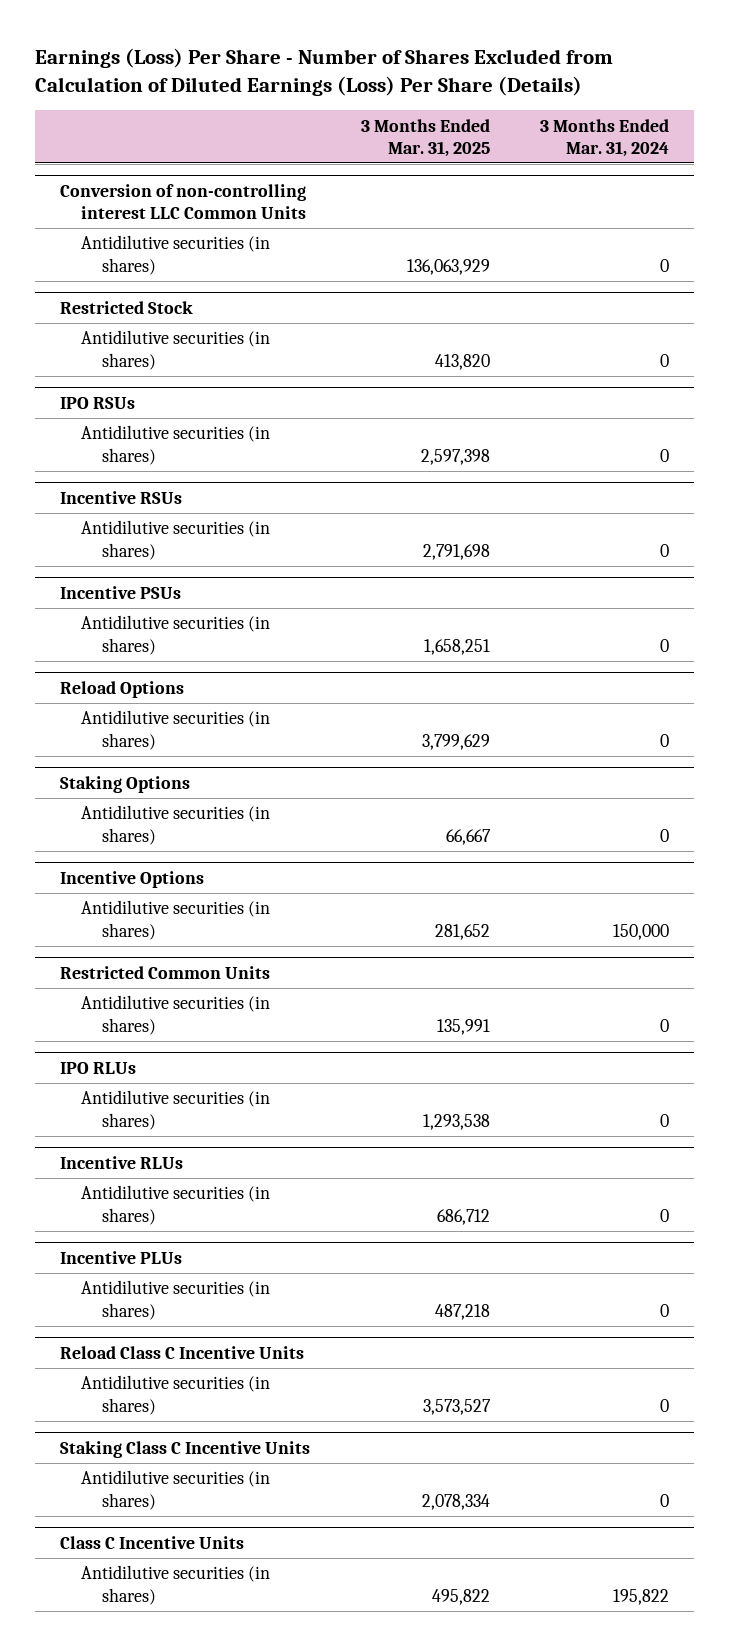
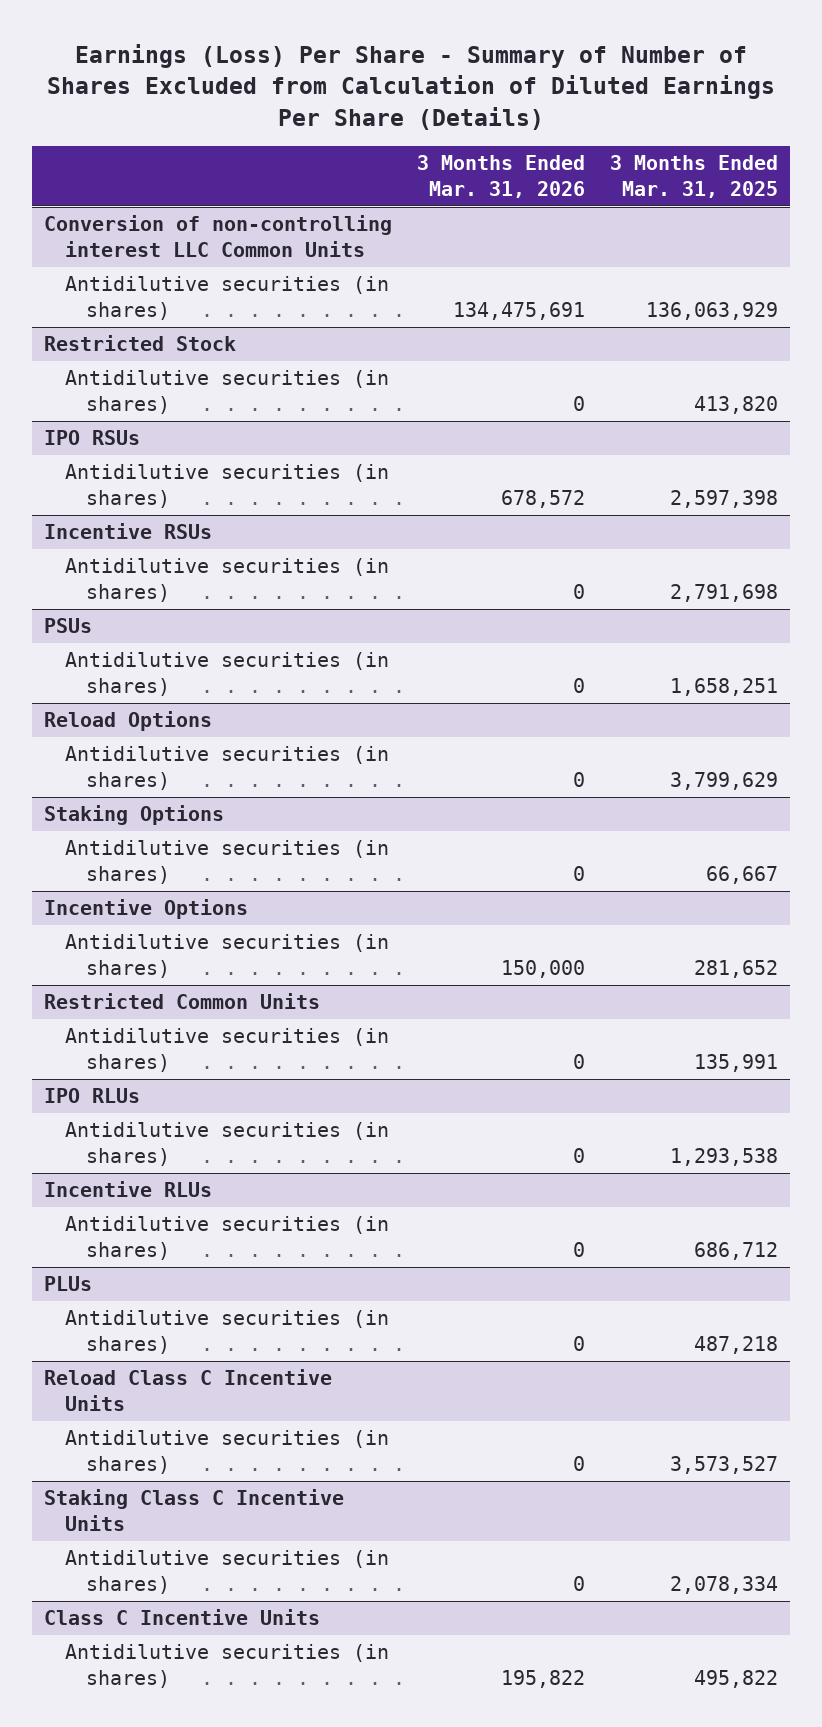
- Earnings (Loss) Per Share - Number of Shares Excluded from Calculation of Diluted Earnings (Loss) Per Share (Details)
+ Earnings (Loss) Per Share - Summary of Number of Shares Excluded from Calculation of Diluted Earnings Per Share (Details)
- | 3 Months Ended Mar. 31, 2025 | 3 Months Ended Mar. 31, 2024
+ | 3 Months Ended Mar. 31, 2026 | 3 Months Ended Mar. 31, 2025
- Incentive PSUs
+ PSUs
- Incentive PLUs
+ PLUs

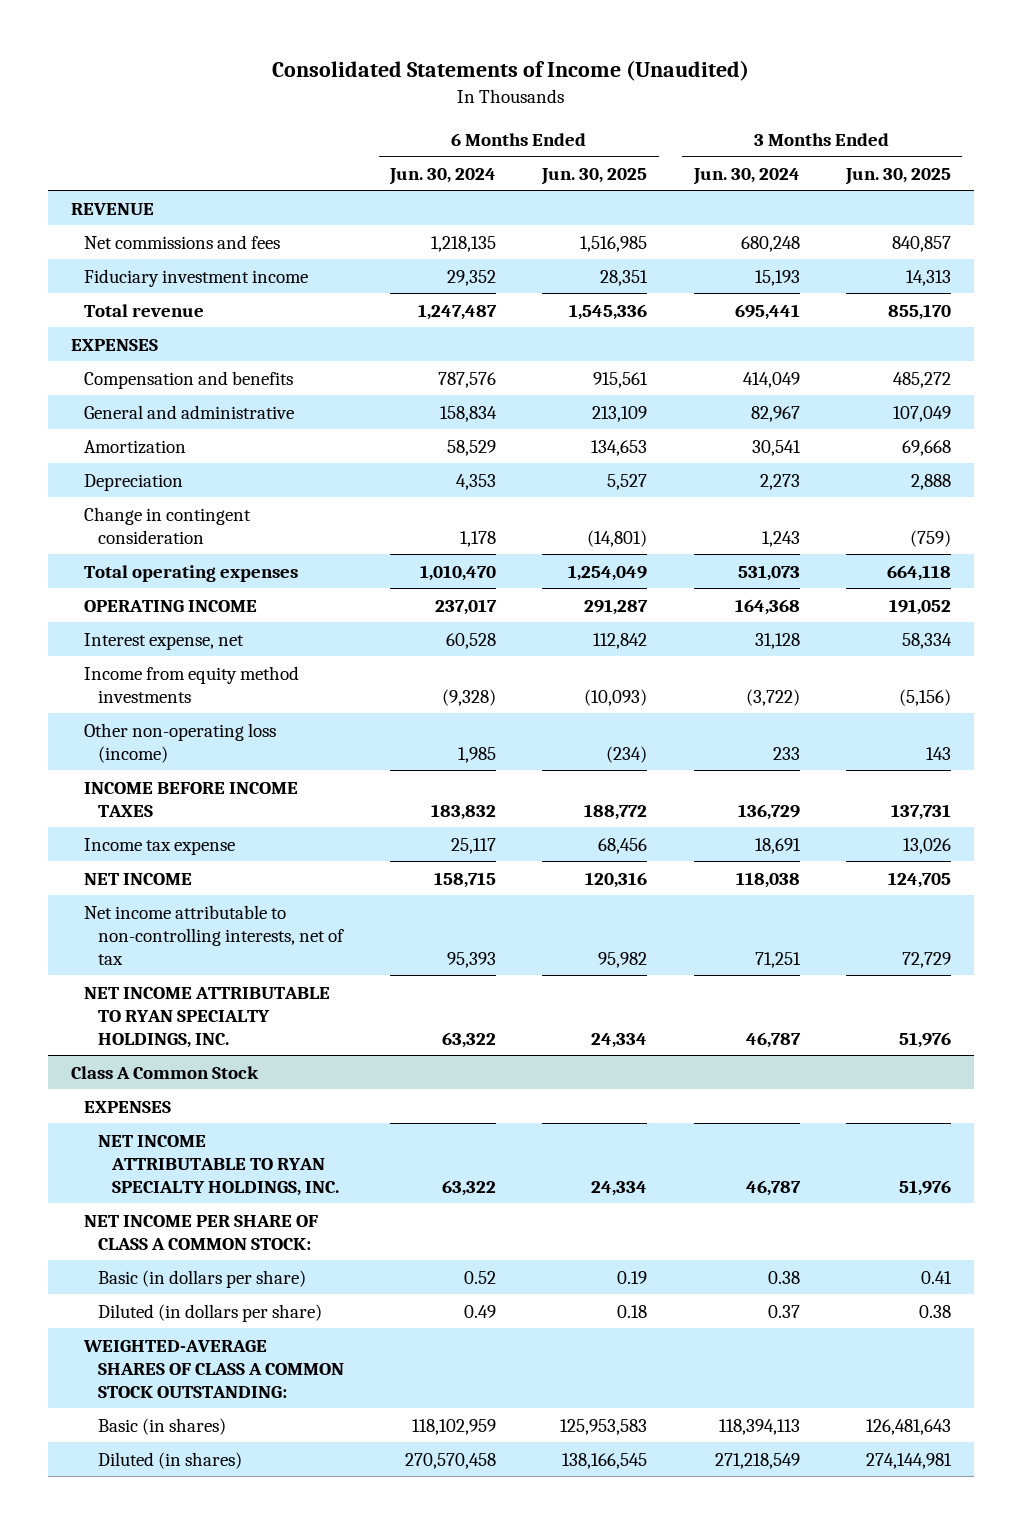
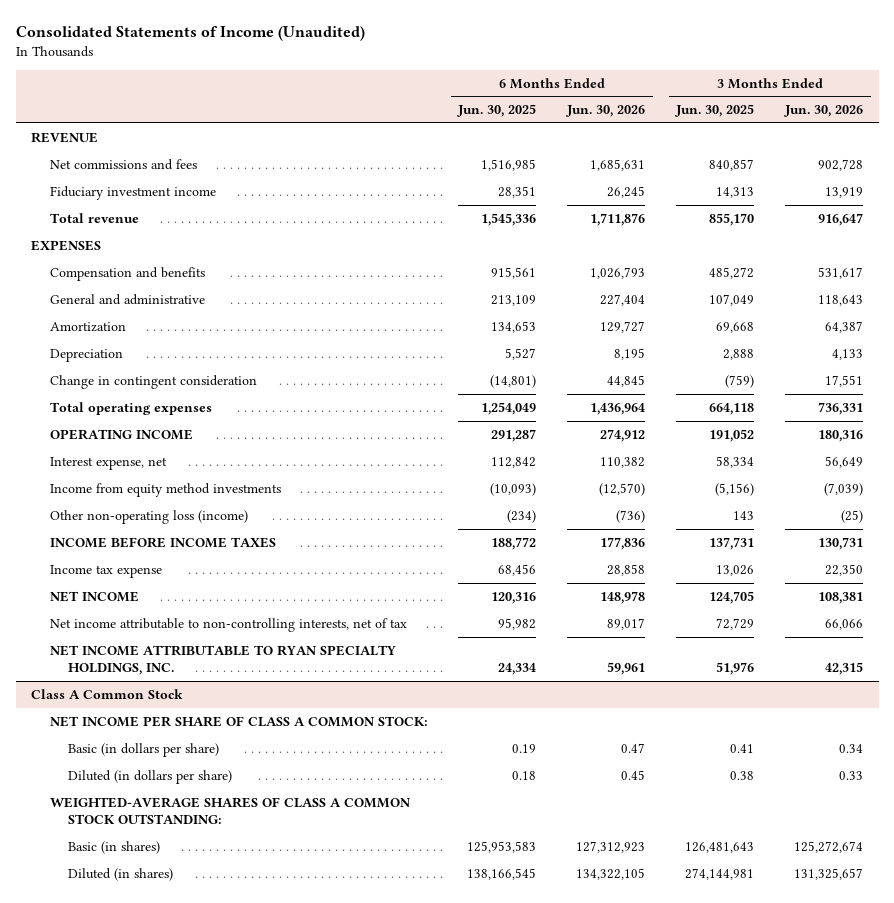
- | 6 Months Ended Jun. 30, 2024 | 6 Months Ended Jun. 30, 2025 | 3 Months Ended Jun. 30, 2024 | 3 Months Ended Jun. 30, 2025
+ | 6 Months Ended Jun. 30, 2025 | 6 Months Ended Jun. 30, 2026 | 3 Months Ended Jun. 30, 2025 | 3 Months Ended Jun. 30, 2026
@ Class A Common Stock
- EXPENSES
- NET INCOME ATTRIBUTABLE TO RYAN SPECIALTY HOLDINGS, INC. | 63,322 | 24,334 | 46,787 | 51,976

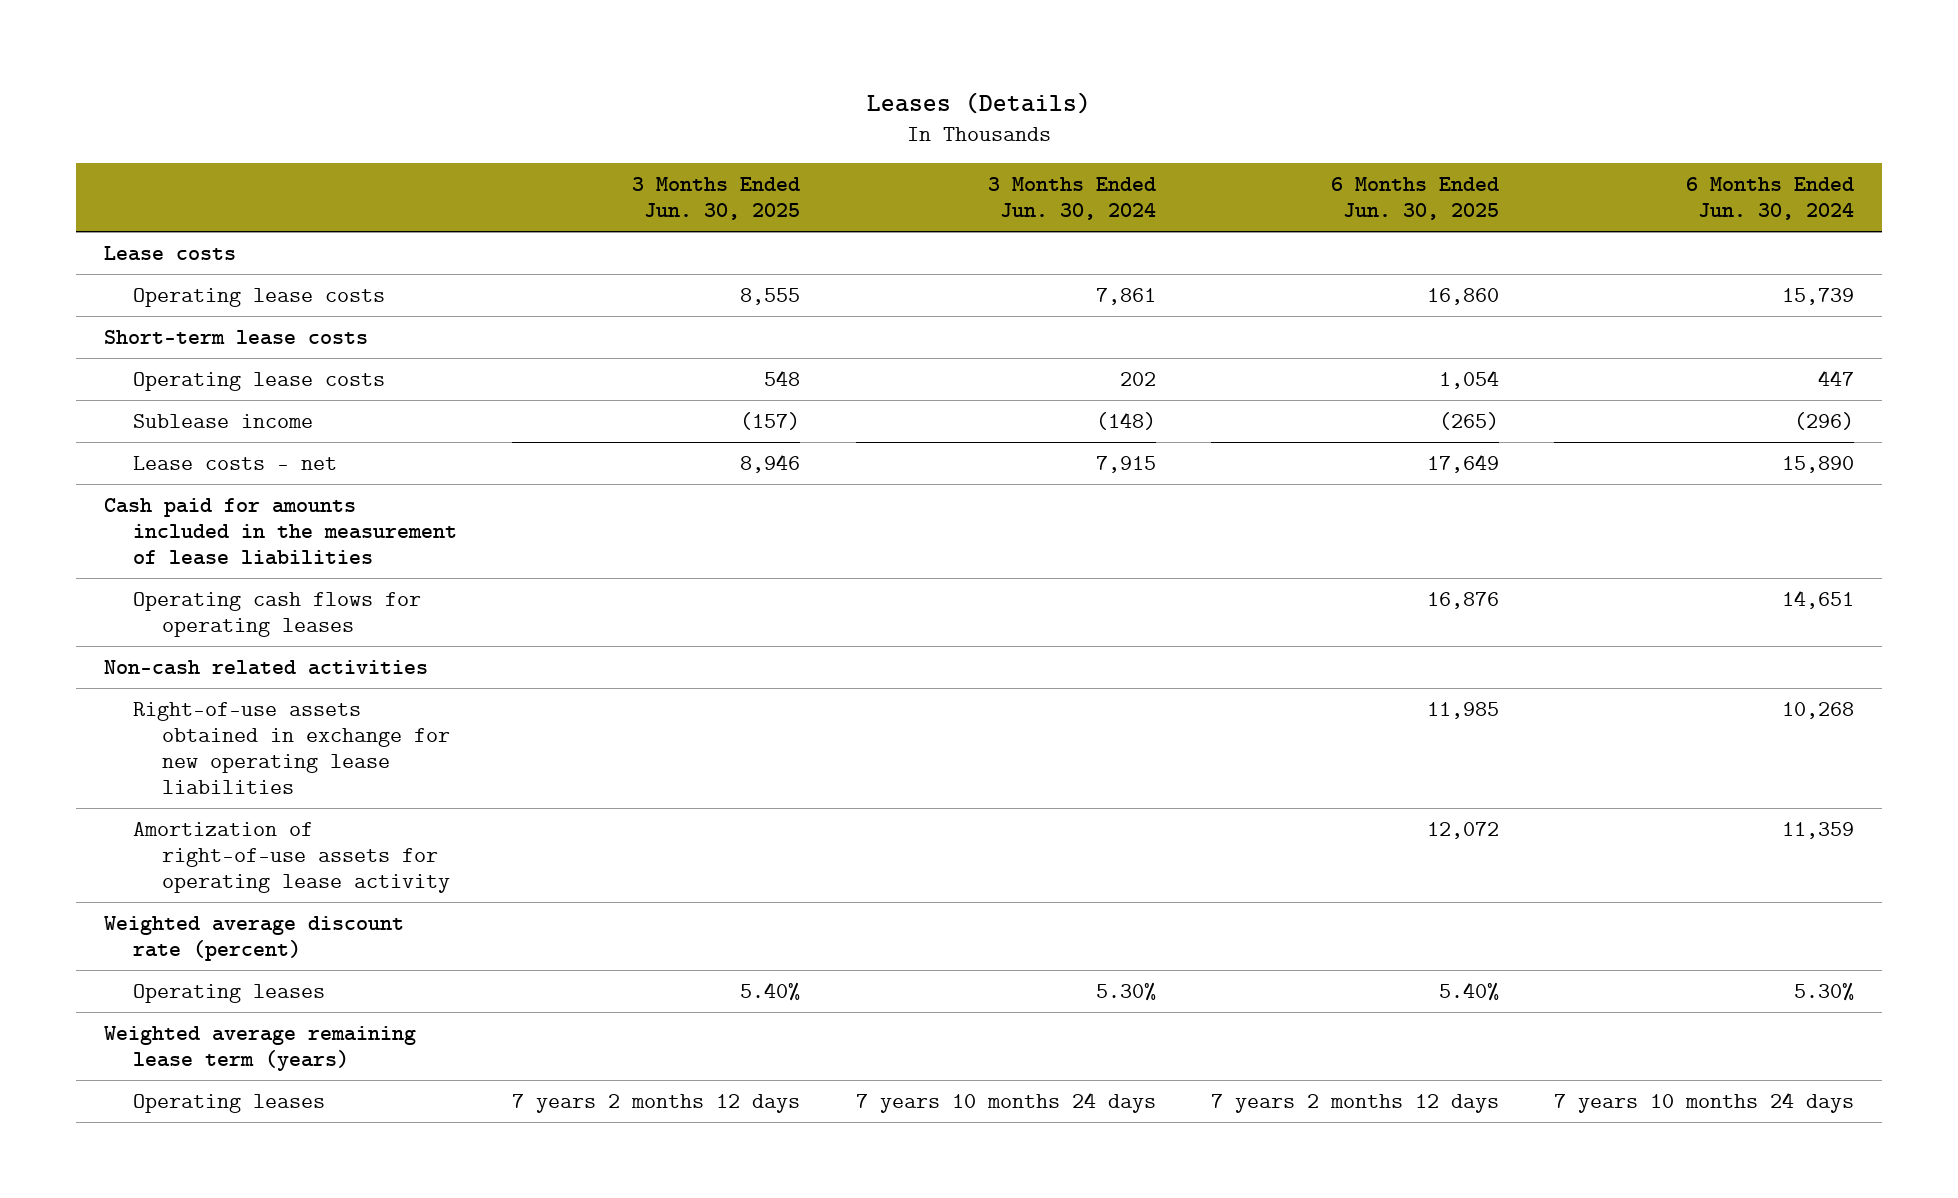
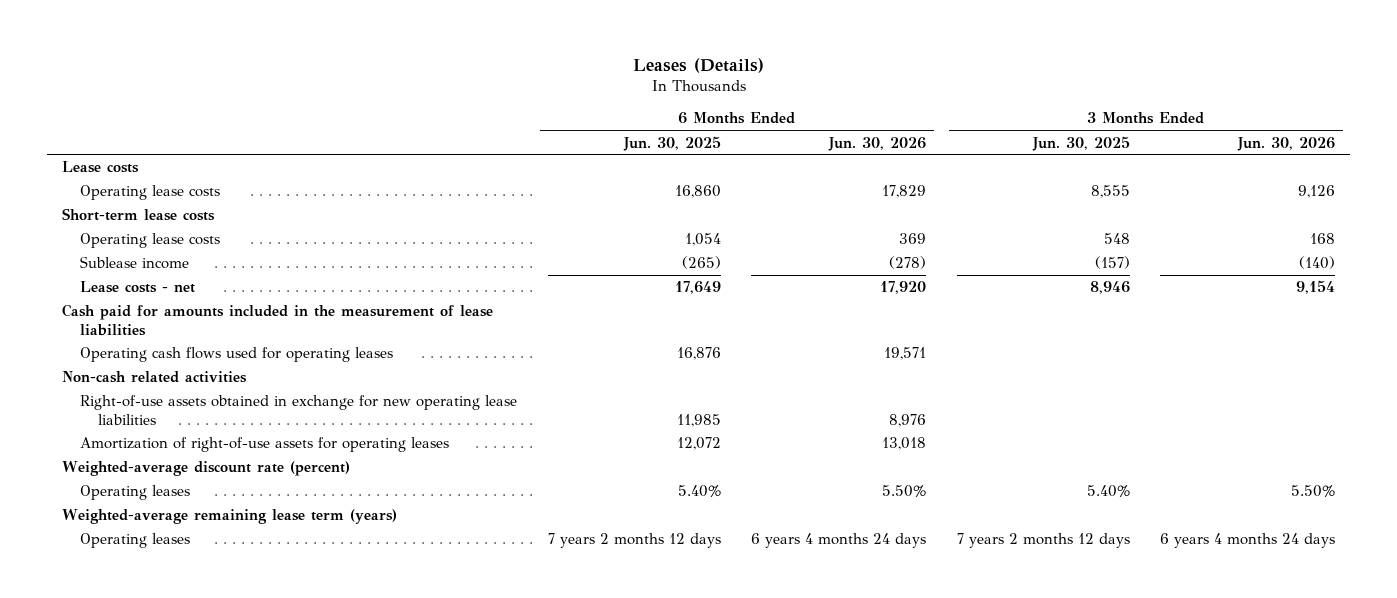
- | 3 Months Ended Jun. 30, 2025 | 3 Months Ended Jun. 30, 2024 | 6 Months Ended Jun. 30, 2025 | 6 Months Ended Jun. 30, 2024
+ | 6 Months Ended Jun. 30, 2025 | 6 Months Ended Jun. 30, 2026 | 3 Months Ended Jun. 30, 2025 | 3 Months Ended Jun. 30, 2026
- Operating cash flows for operating leases | | | 16,876 | 14,651
+ Operating cash flows used for operating leases | 16,876 | 19,571 | |
- Amortization of right-of-use assets for operating lease activity | | | 12,072 | 11,359
- Weighted average discount rate (percent)
+ Amortization of right-of-use assets for operating leases | 12,072 | 13,018 | |
+ Weighted-average discount rate (percent)
- Weighted average remaining lease term (years)
+ Weighted-average remaining lease term (years)

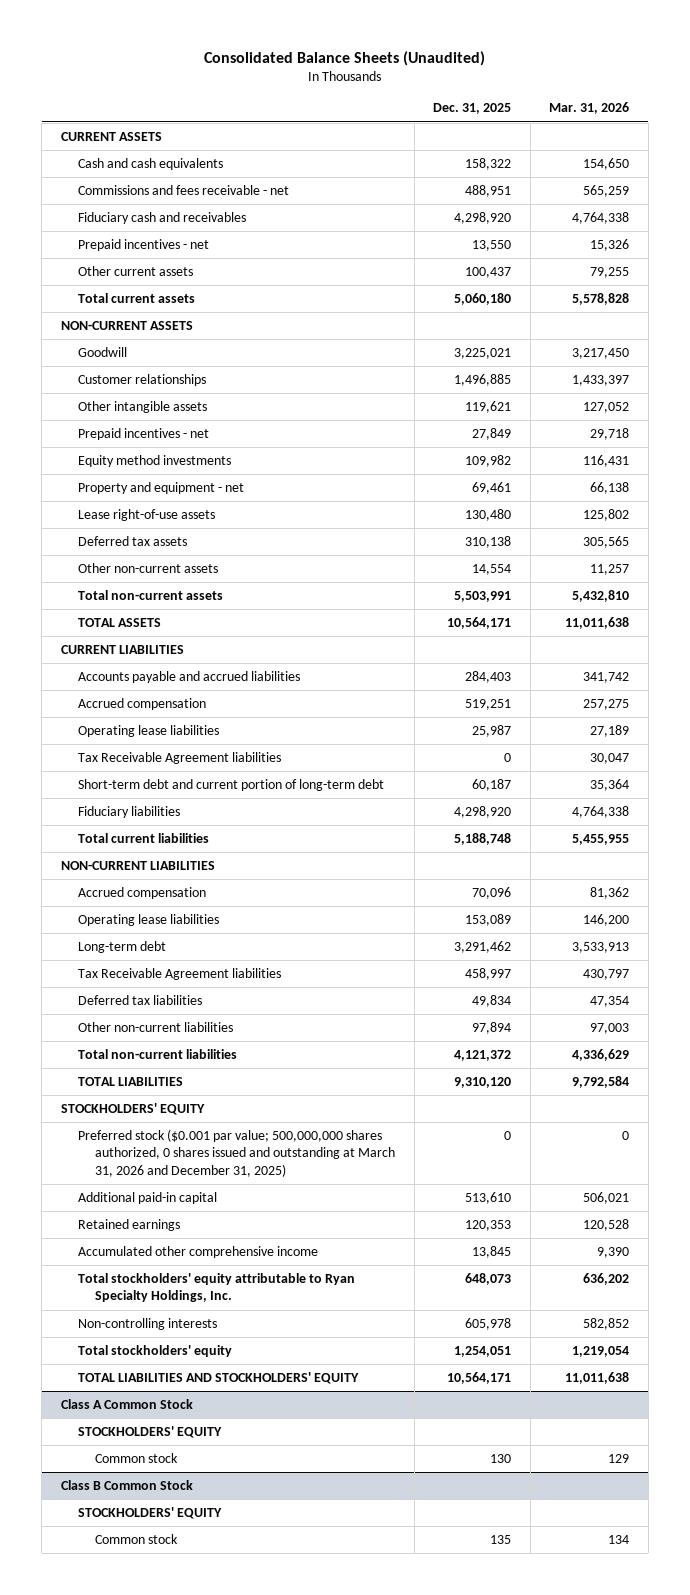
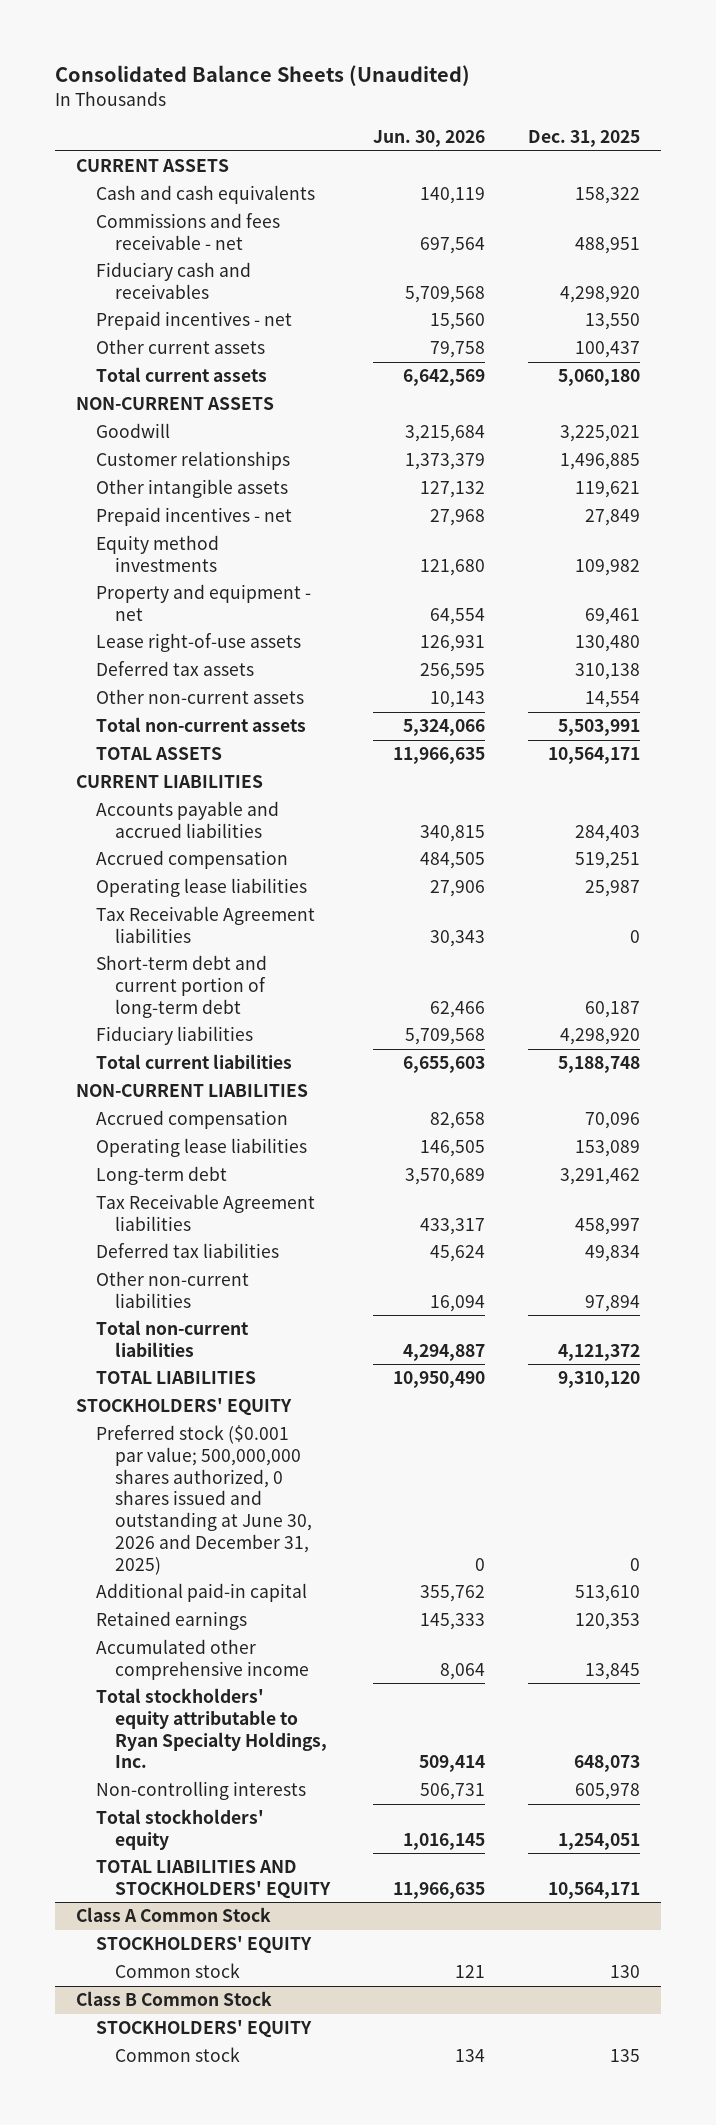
- | Dec. 31, 2025 | Mar. 31, 2026
+ | Jun. 30, 2026 | Dec. 31, 2025
- Preferred stock ($0.001 par value; 500,000,000 shares authorized, 0 shares issued and outstanding at March 31, 2026 and December 31, 2025) | 0 | 0
+ Preferred stock ($0.001 par value; 500,000,000 shares authorized, 0 shares issued and outstanding at June 30, 2026 and December 31, 2025) | 0 | 0

